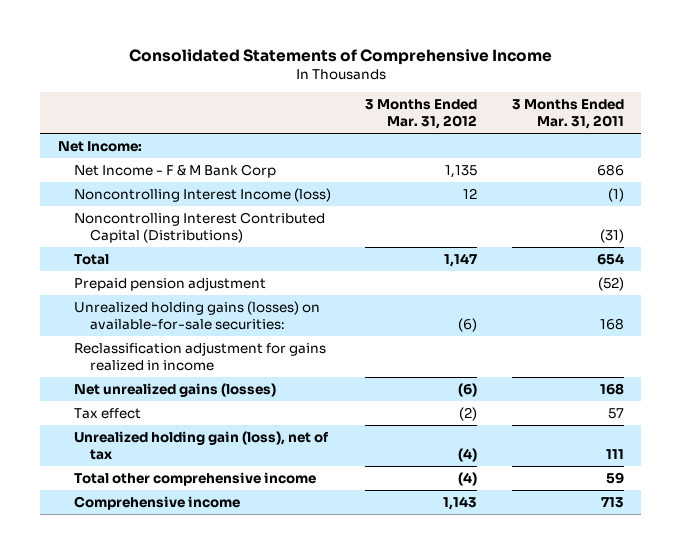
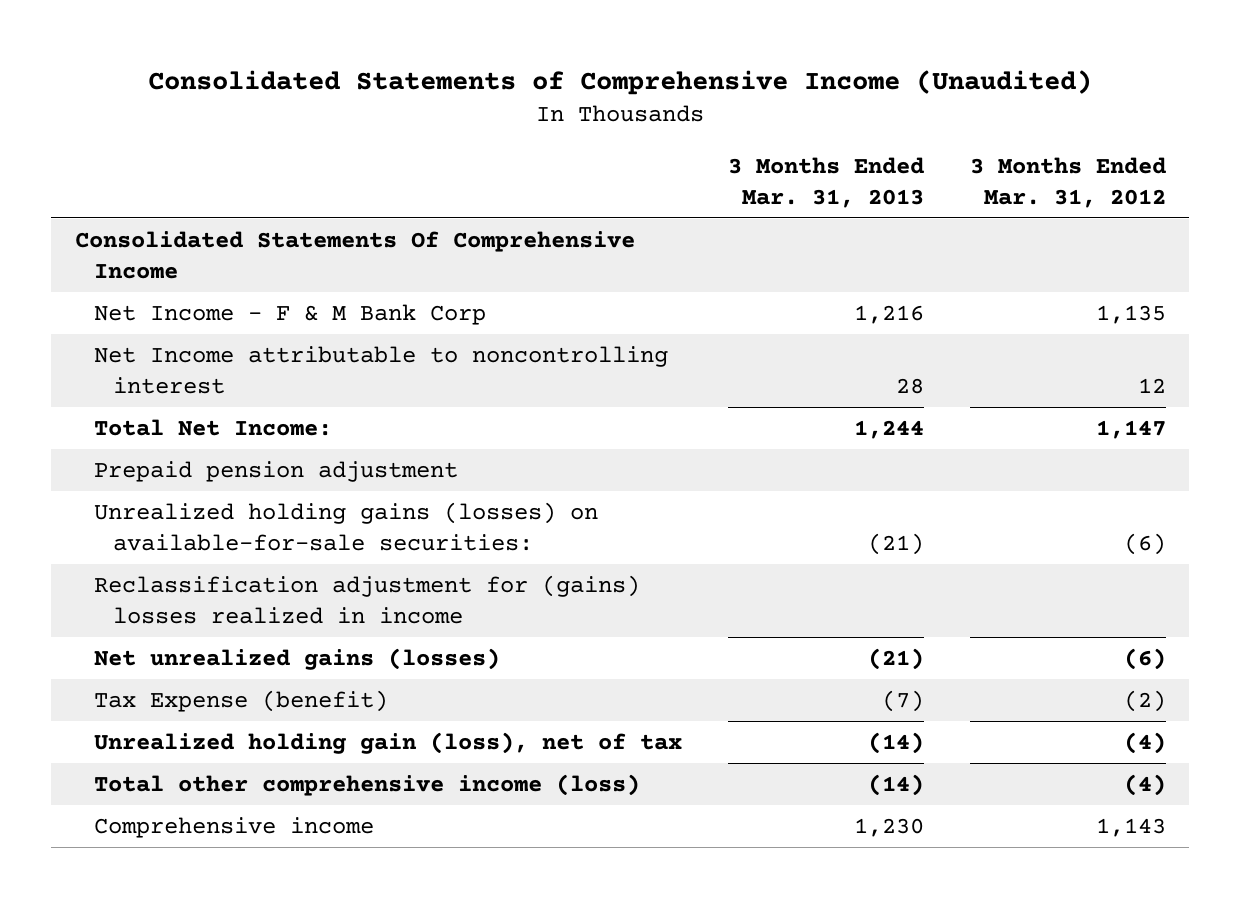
- Consolidated Statements of Comprehensive Income
+ Consolidated Statements of Comprehensive Income (Unaudited)
- | 3 Months Ended Mar. 31, 2012 | 3 Months Ended Mar. 31, 2011
+ | 3 Months Ended Mar. 31, 2013 | 3 Months Ended Mar. 31, 2012
- Net Income:
+ Consolidated Statements Of Comprehensive Income
- Noncontrolling Interest Income (loss) | 12 | (1)
- Noncontrolling Interest Contributed Capital (Distributions) | | (31)
- Total | 1,147 | 654
+ Net Income attributable to noncontrolling interest | 28 | 12
+ Total Net Income: | 1,244 | 1,147
- Reclassification adjustment for gains realized in income
+ Reclassification adjustment for (gains) losses realized in income
- Tax effect | (2) | 57
+ Tax Expense (benefit) | (7) | (2)
- Total other comprehensive income | (4) | 59
+ Total other comprehensive income (loss) | (14) | (4)

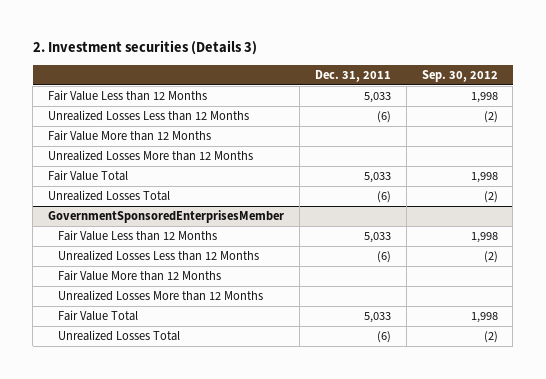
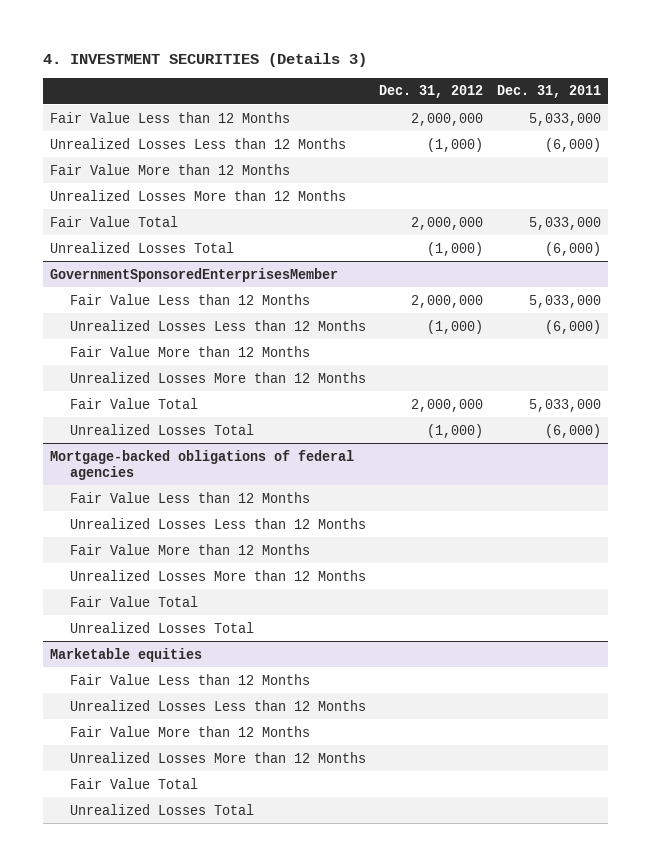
- 2. Investment securities (Details 3)
+ 4. INVESTMENT SECURITIES (Details 3)
- | Dec. 31, 2011 | Sep. 30, 2012
+ | Dec. 31, 2012 | Dec. 31, 2011
- Fair Value Less than 12 Months | 5,033 | 1,998
- Unrealized Losses Less than 12 Months | (6) | (2)
+ Fair Value Less than 12 Months | 2,000,000 | 5,033,000
+ Unrealized Losses Less than 12 Months | (1,000) | (6,000)
- Fair Value Total | 5,033 | 1,998
- Unrealized Losses Total | (6) | (2)
+ Fair Value Total | 2,000,000 | 5,033,000
+ Unrealized Losses Total | (1,000) | (6,000)
@ GovernmentSponsoredEnterprisesMember
- Fair Value Less than 12 Months | 5,033 | 1,998
- Unrealized Losses Less than 12 Months | (6) | (2)
+ Fair Value Less than 12 Months | 2,000,000 | 5,033,000
+ Unrealized Losses Less than 12 Months | (1,000) | (6,000)
- Fair Value Total | 5,033 | 1,998
- Unrealized Losses Total | (6) | (2)
+ Fair Value Total | 2,000,000 | 5,033,000
+ Unrealized Losses Total | (1,000) | (6,000)
+ Mortgage-backed obligations of federal agencies
+ Fair Value Less than 12 Months
+ Unrealized Losses Less than 12 Months
+ Fair Value More than 12 Months
+ Unrealized Losses More than 12 Months
+ Fair Value Total
+ Unrealized Losses Total
+ Marketable equities
+ Fair Value Less than 12 Months
+ Unrealized Losses Less than 12 Months
+ Fair Value More than 12 Months
+ Unrealized Losses More than 12 Months
+ Fair Value Total
+ Unrealized Losses Total

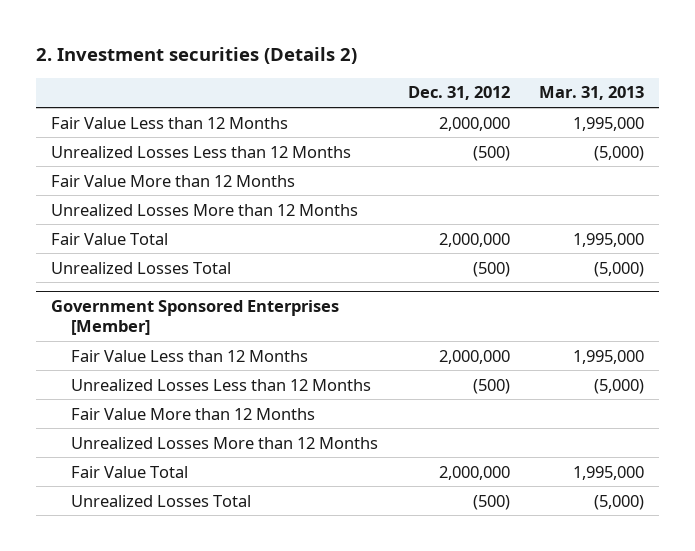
- 4. INVESTMENT SECURITIES (Details 3)
+ 2. Investment securities (Details 2)
- | Dec. 31, 2012 | Dec. 31, 2011
+ | Dec. 31, 2012 | Mar. 31, 2013
- Unrealized Losses Less than 12 Months | (1,000) | (6,000)
+ Unrealized Losses Less than 12 Months | (500) | (5,000)
- Unrealized Losses Total | (1,000) | (6,000)
- GovernmentSponsoredEnterprisesMember
+ Unrealized Losses Total | (500) | (5,000)
+ Government Sponsored Enterprises [Member]
- Unrealized Losses Less than 12 Months | (1,000) | (6,000)
+ Unrealized Losses Less than 12 Months | (500) | (5,000)
- Unrealized Losses Total | (1,000) | (6,000)
- Mortgage-backed obligations of federal agencies
- Fair Value Less than 12 Months
- Unrealized Losses Less than 12 Months
- Fair Value More than 12 Months
- Unrealized Losses More than 12 Months
- Fair Value Total
- Unrealized Losses Total
- Marketable equities
- Fair Value Less than 12 Months
- Unrealized Losses Less than 12 Months
- Fair Value More than 12 Months
- Unrealized Losses More than 12 Months
- Fair Value Total
- Unrealized Losses Total
+ Unrealized Losses Total | (500) | (5,000)

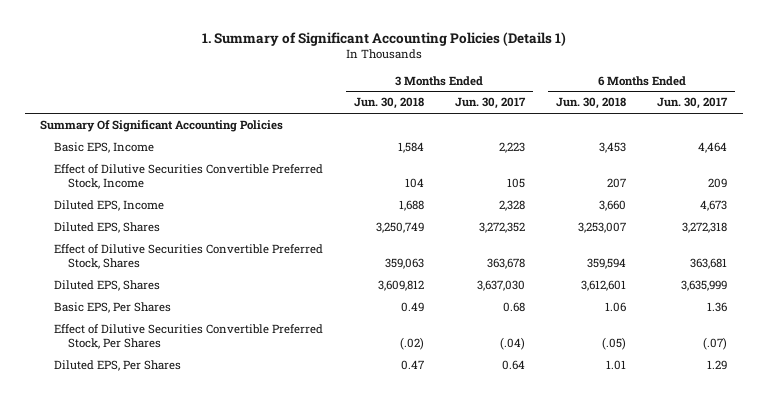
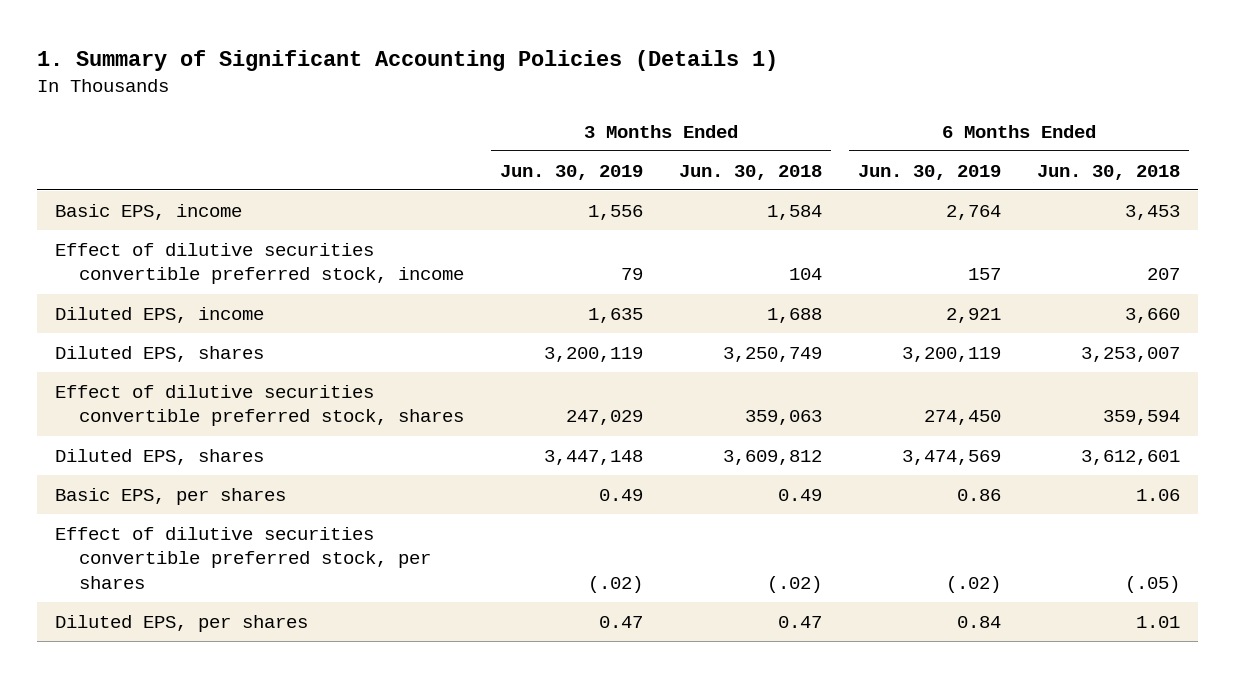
- | 3 Months Ended Jun. 30, 2018 | 3 Months Ended Jun. 30, 2017 | 6 Months Ended Jun. 30, 2018 | 6 Months Ended Jun. 30, 2017
+ | 3 Months Ended Jun. 30, 2019 | 3 Months Ended Jun. 30, 2018 | 6 Months Ended Jun. 30, 2019 | 6 Months Ended Jun. 30, 2018
- Summary Of Significant Accounting Policies
- Basic EPS, Income | 1,584 | 2,223 | 3,453 | 4,464
- Effect of Dilutive Securities Convertible Preferred Stock, Income | 104 | 105 | 207 | 209
- Diluted EPS, Income | 1,688 | 2,328 | 3,660 | 4,673
- Diluted EPS, Shares | 3,250,749 | 3,272,352 | 3,253,007 | 3,272,318
- Effect of Dilutive Securities Convertible Preferred Stock, Shares | 359,063 | 363,678 | 359,594 | 363,681
- Diluted EPS, Shares | 3,609,812 | 3,637,030 | 3,612,601 | 3,635,999
- Basic EPS, Per Shares | 0.49 | 0.68 | 1.06 | 1.36
- Effect of Dilutive Securities Convertible Preferred Stock, Per Shares | (.02) | (.04) | (.05) | (.07)
- Diluted EPS, Per Shares | 0.47 | 0.64 | 1.01 | 1.29
+ Basic EPS, income | 1,556 | 1,584 | 2,764 | 3,453
+ Effect of dilutive securities convertible preferred stock, income | 79 | 104 | 157 | 207
+ Diluted EPS, income | 1,635 | 1,688 | 2,921 | 3,660
+ Diluted EPS, shares | 3,200,119 | 3,250,749 | 3,200,119 | 3,253,007
+ Effect of dilutive securities convertible preferred stock, shares | 247,029 | 359,063 | 274,450 | 359,594
+ Diluted EPS, shares | 3,447,148 | 3,609,812 | 3,474,569 | 3,612,601
+ Basic EPS, per shares | 0.49 | 0.49 | 0.86 | 1.06
+ Effect of dilutive securities convertible preferred stock, per shares | (.02) | (.02) | (.02) | (.05)
+ Diluted EPS, per shares | 0.47 | 0.47 | 0.84 | 1.01

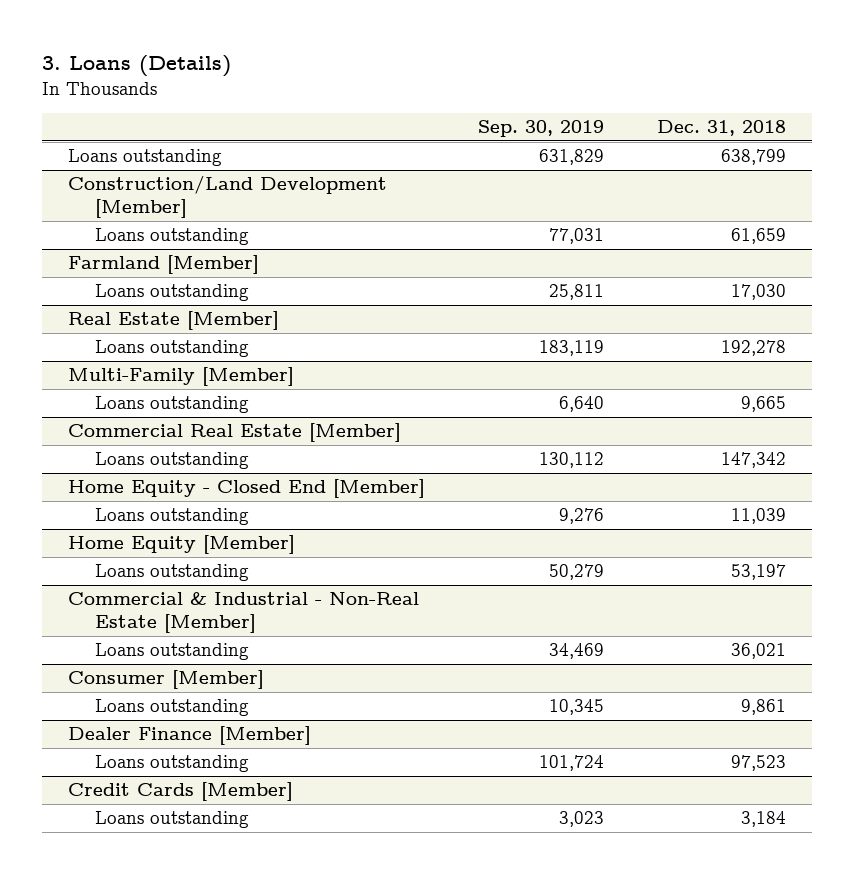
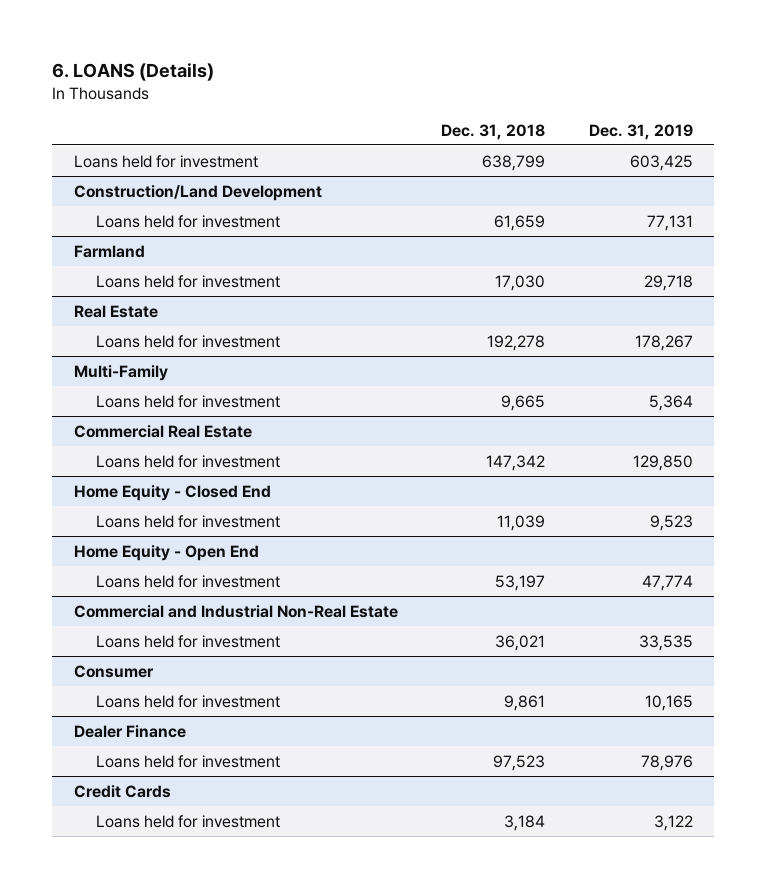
- 3. Loans (Details)
+ 6. LOANS (Details)
- | Sep. 30, 2019 | Dec. 31, 2018
+ | Dec. 31, 2018 | Dec. 31, 2019
- Loans outstanding | 631,829 | 638,799
- Construction/Land Development [Member]
- Loans outstanding | 77,031 | 61,659
- Farmland [Member]
- Loans outstanding | 25,811 | 17,030
- Real Estate [Member]
- Loans outstanding | 183,119 | 192,278
- Multi-Family [Member]
- Loans outstanding | 6,640 | 9,665
- Commercial Real Estate [Member]
- Loans outstanding | 130,112 | 147,342
- Home Equity - Closed End [Member]
- Loans outstanding | 9,276 | 11,039
- Home Equity [Member]
- Loans outstanding | 50,279 | 53,197
- Commercial & Industrial - Non-Real Estate [Member]
- Loans outstanding | 34,469 | 36,021
- Consumer [Member]
- Loans outstanding | 10,345 | 9,861
- Dealer Finance [Member]
- Loans outstanding | 101,724 | 97,523
- Credit Cards [Member]
- Loans outstanding | 3,023 | 3,184
+ Loans held for investment | 638,799 | 603,425
+ Construction/Land Development
+ Loans held for investment | 61,659 | 77,131
+ Farmland
+ Loans held for investment | 17,030 | 29,718
+ Real Estate
+ Loans held for investment | 192,278 | 178,267
+ Multi-Family
+ Loans held for investment | 9,665 | 5,364
+ Commercial Real Estate
+ Loans held for investment | 147,342 | 129,850
+ Home Equity - Closed End
+ Loans held for investment | 11,039 | 9,523
+ Home Equity - Open End
+ Loans held for investment | 53,197 | 47,774
+ Commercial and Industrial Non-Real Estate
+ Loans held for investment | 36,021 | 33,535
+ Consumer
+ Loans held for investment | 9,861 | 10,165
+ Dealer Finance
+ Loans held for investment | 97,523 | 78,976
+ Credit Cards
+ Loans held for investment | 3,184 | 3,122

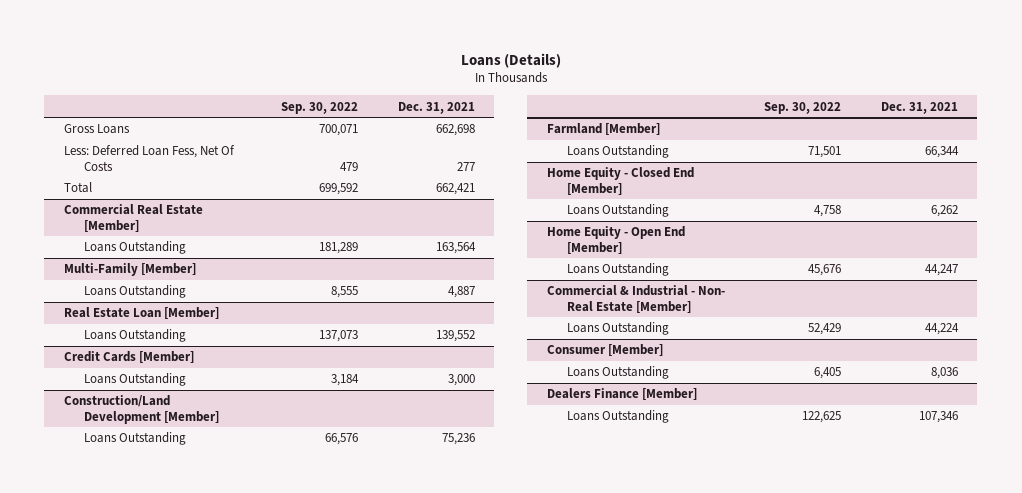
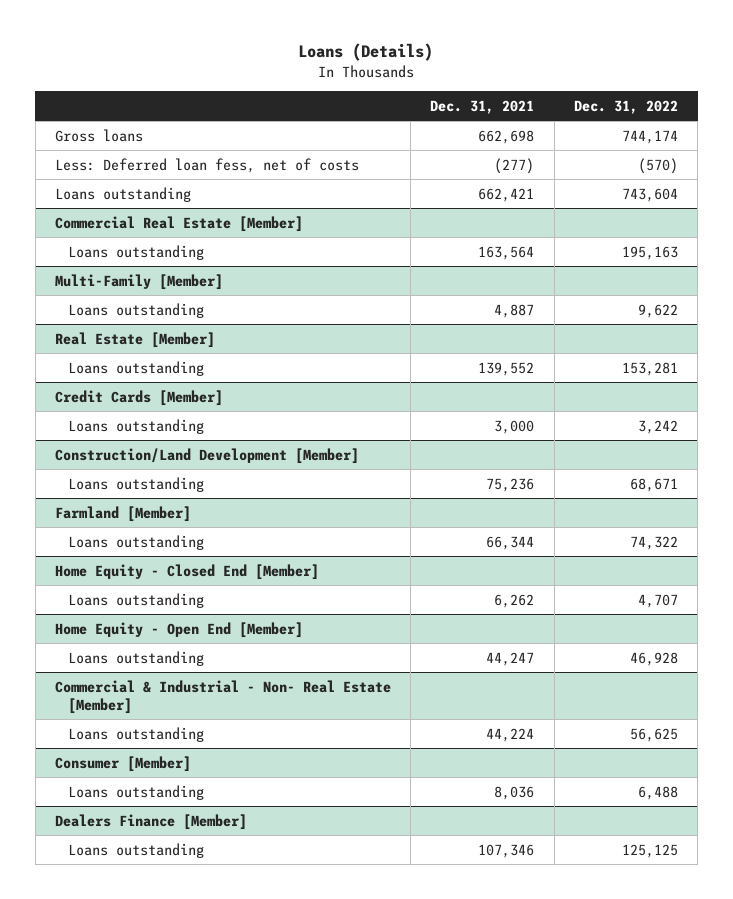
- | Sep. 30, 2022 | Dec. 31, 2021
+ | Dec. 31, 2021 | Dec. 31, 2022
- Gross Loans | 700,071 | 662,698
- Less: Deferred Loan Fess, Net Of Costs | 479 | 277
- Total | 699,592 | 662,421
+ Gross loans | 662,698 | 744,174
+ Less: Deferred loan fess, net of costs | (277) | (570)
+ Loans outstanding | 662,421 | 743,604
@ Commercial Real Estate [Member]
- Loans Outstanding | 181,289 | 163,564
+ Loans outstanding | 163,564 | 195,163
@ Multi-Family [Member]
- Loans Outstanding | 8,555 | 4,887
- Real Estate Loan [Member]
- Loans Outstanding | 137,073 | 139,552
@ Multi-Family [Member]
+ Loans outstanding | 4,887 | 9,622
+ Real Estate [Member]
+ Loans outstanding | 139,552 | 153,281
@ Credit Cards [Member]
- Loans Outstanding | 3,184 | 3,000
+ Loans outstanding | 3,000 | 3,242
@ Construction/Land Development [Member]
- Loans Outstanding | 66,576 | 75,236
+ Loans outstanding | 75,236 | 68,671
@ Farmland [Member]
- Loans Outstanding | 71,501 | 66,344
+ Loans outstanding | 66,344 | 74,322
@ Home Equity - Closed End [Member]
- Loans Outstanding | 4,758 | 6,262
+ Loans outstanding | 6,262 | 4,707
@ Home Equity - Open End [Member]
- Loans Outstanding | 45,676 | 44,247
+ Loans outstanding | 44,247 | 46,928
@ Commercial & Industrial - Non- Real Estate [Member]
- Loans Outstanding | 52,429 | 44,224
+ Loans outstanding | 44,224 | 56,625
@ Consumer [Member]
- Loans Outstanding | 6,405 | 8,036
+ Loans outstanding | 8,036 | 6,488
@ Dealers Finance [Member]
- Loans Outstanding | 122,625 | 107,346
+ Loans outstanding | 107,346 | 125,125

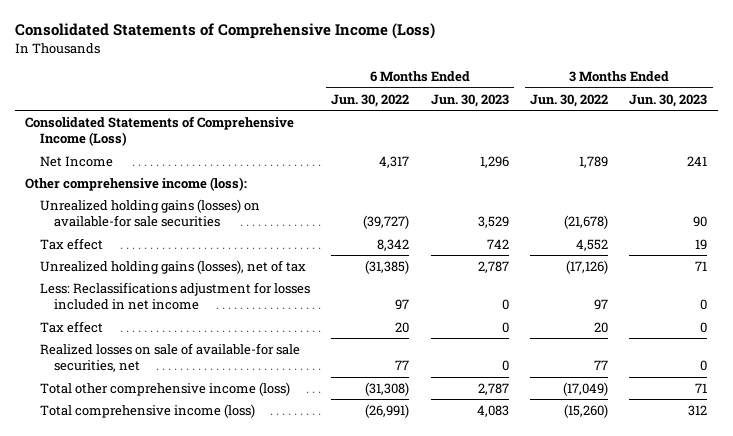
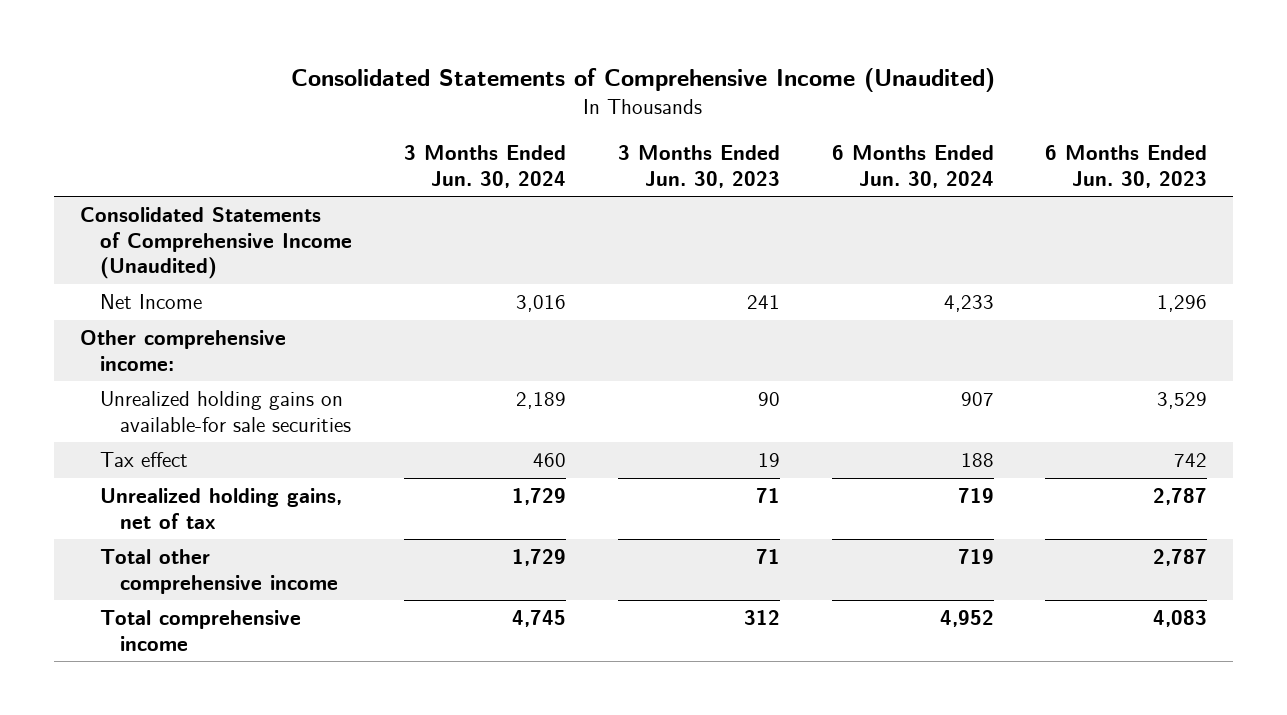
- Consolidated Statements of Comprehensive Income (Loss)
+ Consolidated Statements of Comprehensive Income (Unaudited)
- | 6 Months Ended Jun. 30, 2022 | 6 Months Ended Jun. 30, 2023 | 3 Months Ended Jun. 30, 2022 | 3 Months Ended Jun. 30, 2023
+ | 3 Months Ended Jun. 30, 2024 | 3 Months Ended Jun. 30, 2023 | 6 Months Ended Jun. 30, 2024 | 6 Months Ended Jun. 30, 2023
- Consolidated Statements of Comprehensive Income (Loss)
+ Consolidated Statements of Comprehensive Income (Unaudited)
- Other comprehensive income (loss):
- Unrealized holding gains (losses) on available-for sale securities | (39,727) | 3,529 | (21,678) | 90
+ Other comprehensive income:
+ Unrealized holding gains on available-for sale securities | 2,189 | 90 | 907 | 3,529
- Unrealized holding gains (losses), net of tax | (31,385) | 2,787 | (17,126) | 71
- Less: Reclassifications adjustment for losses included in net income | 97 | 0 | 97 | 0
- Tax effect | 20 | 0 | 20 | 0
- Realized losses on sale of available-for sale securities, net | 77 | 0 | 77 | 0
- Total other comprehensive income (loss) | (31,308) | 2,787 | (17,049) | 71
- Total comprehensive income (loss) | (26,991) | 4,083 | (15,260) | 312
+ Unrealized holding gains, net of tax | 1,729 | 71 | 719 | 2,787
+ Total other comprehensive income | 1,729 | 71 | 719 | 2,787
+ Total comprehensive income | 4,745 | 312 | 4,952 | 4,083

